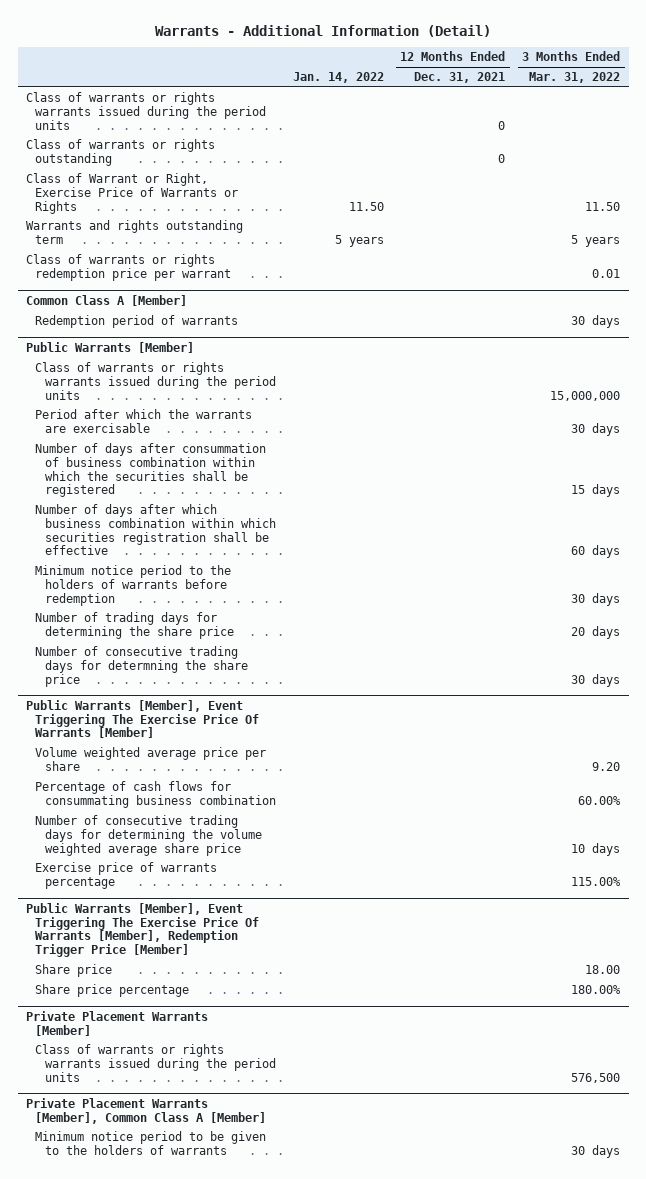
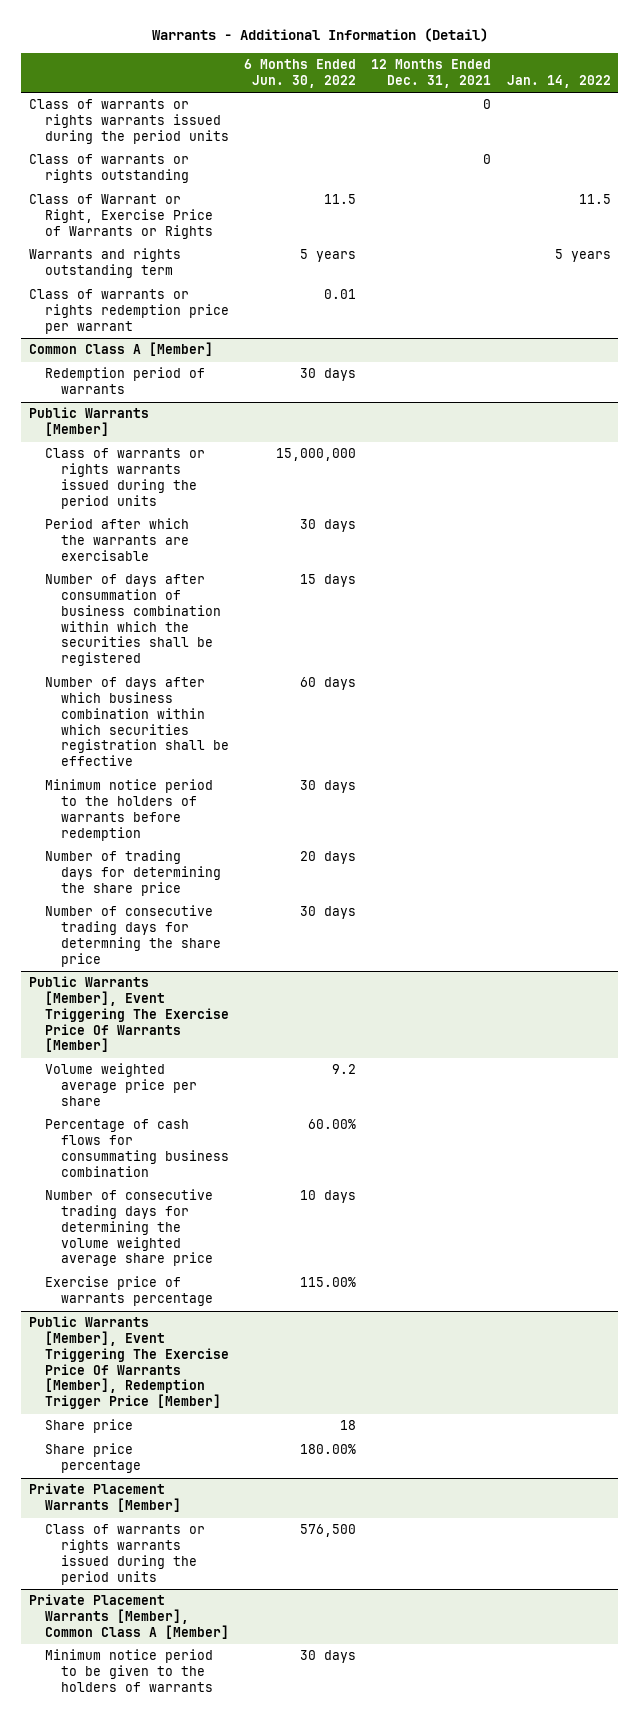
- | Jan. 14, 2022 | 12 Months Ended Dec. 31, 2021 | 3 Months Ended Mar. 31, 2022
+ | 6 Months Ended Jun. 30, 2022 | 12 Months Ended Dec. 31, 2021 | Jan. 14, 2022
- Class of Warrant or Right, Exercise Price of Warrants or Rights | 11.50 | | 11.50
+ Class of Warrant or Right, Exercise Price of Warrants or Rights | 11.5 | | 11.5

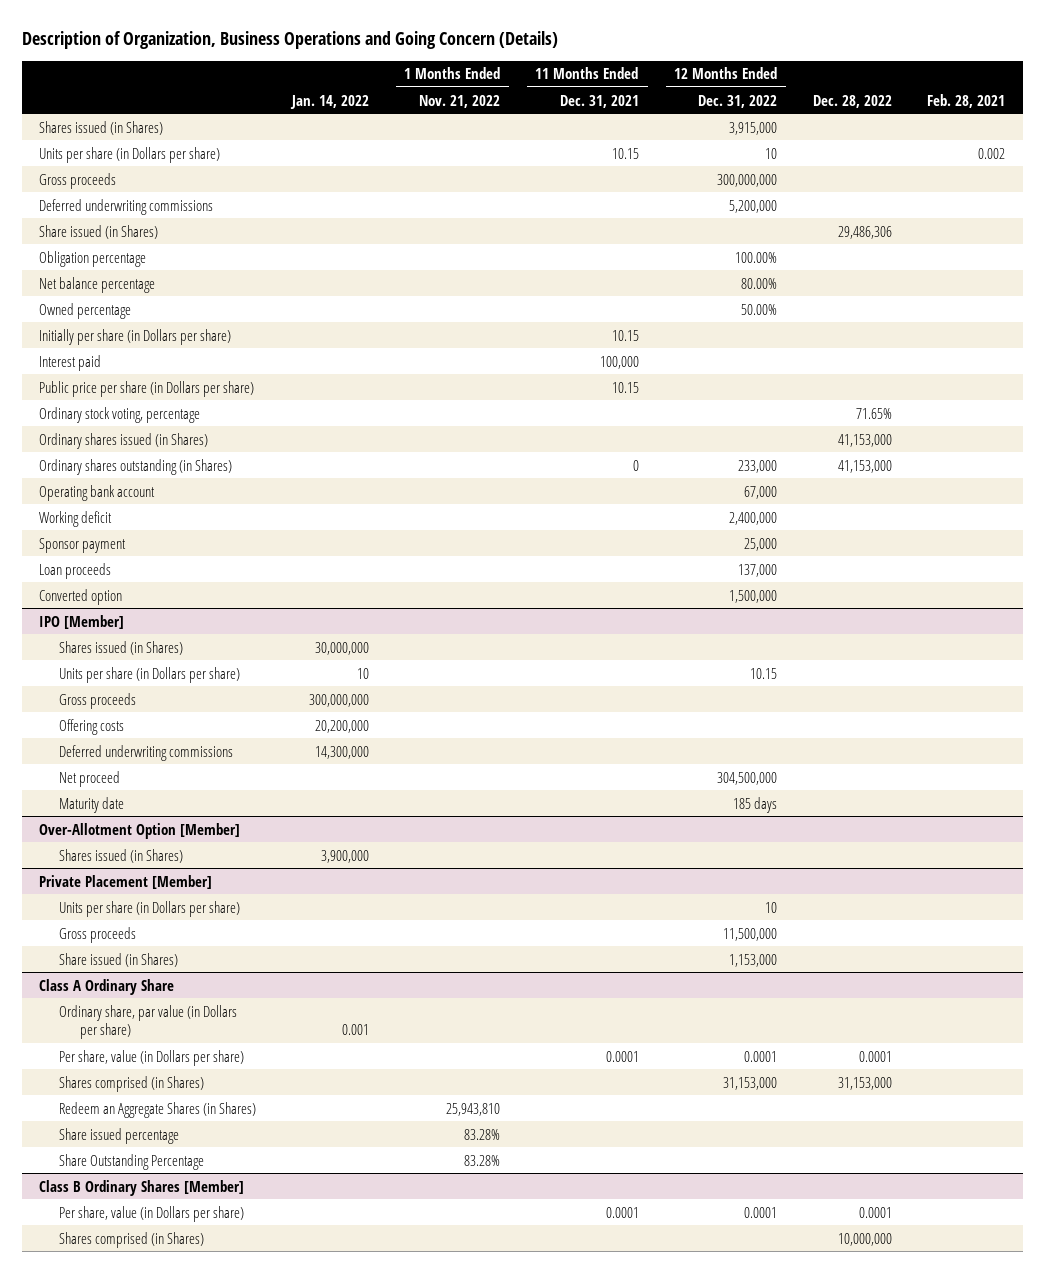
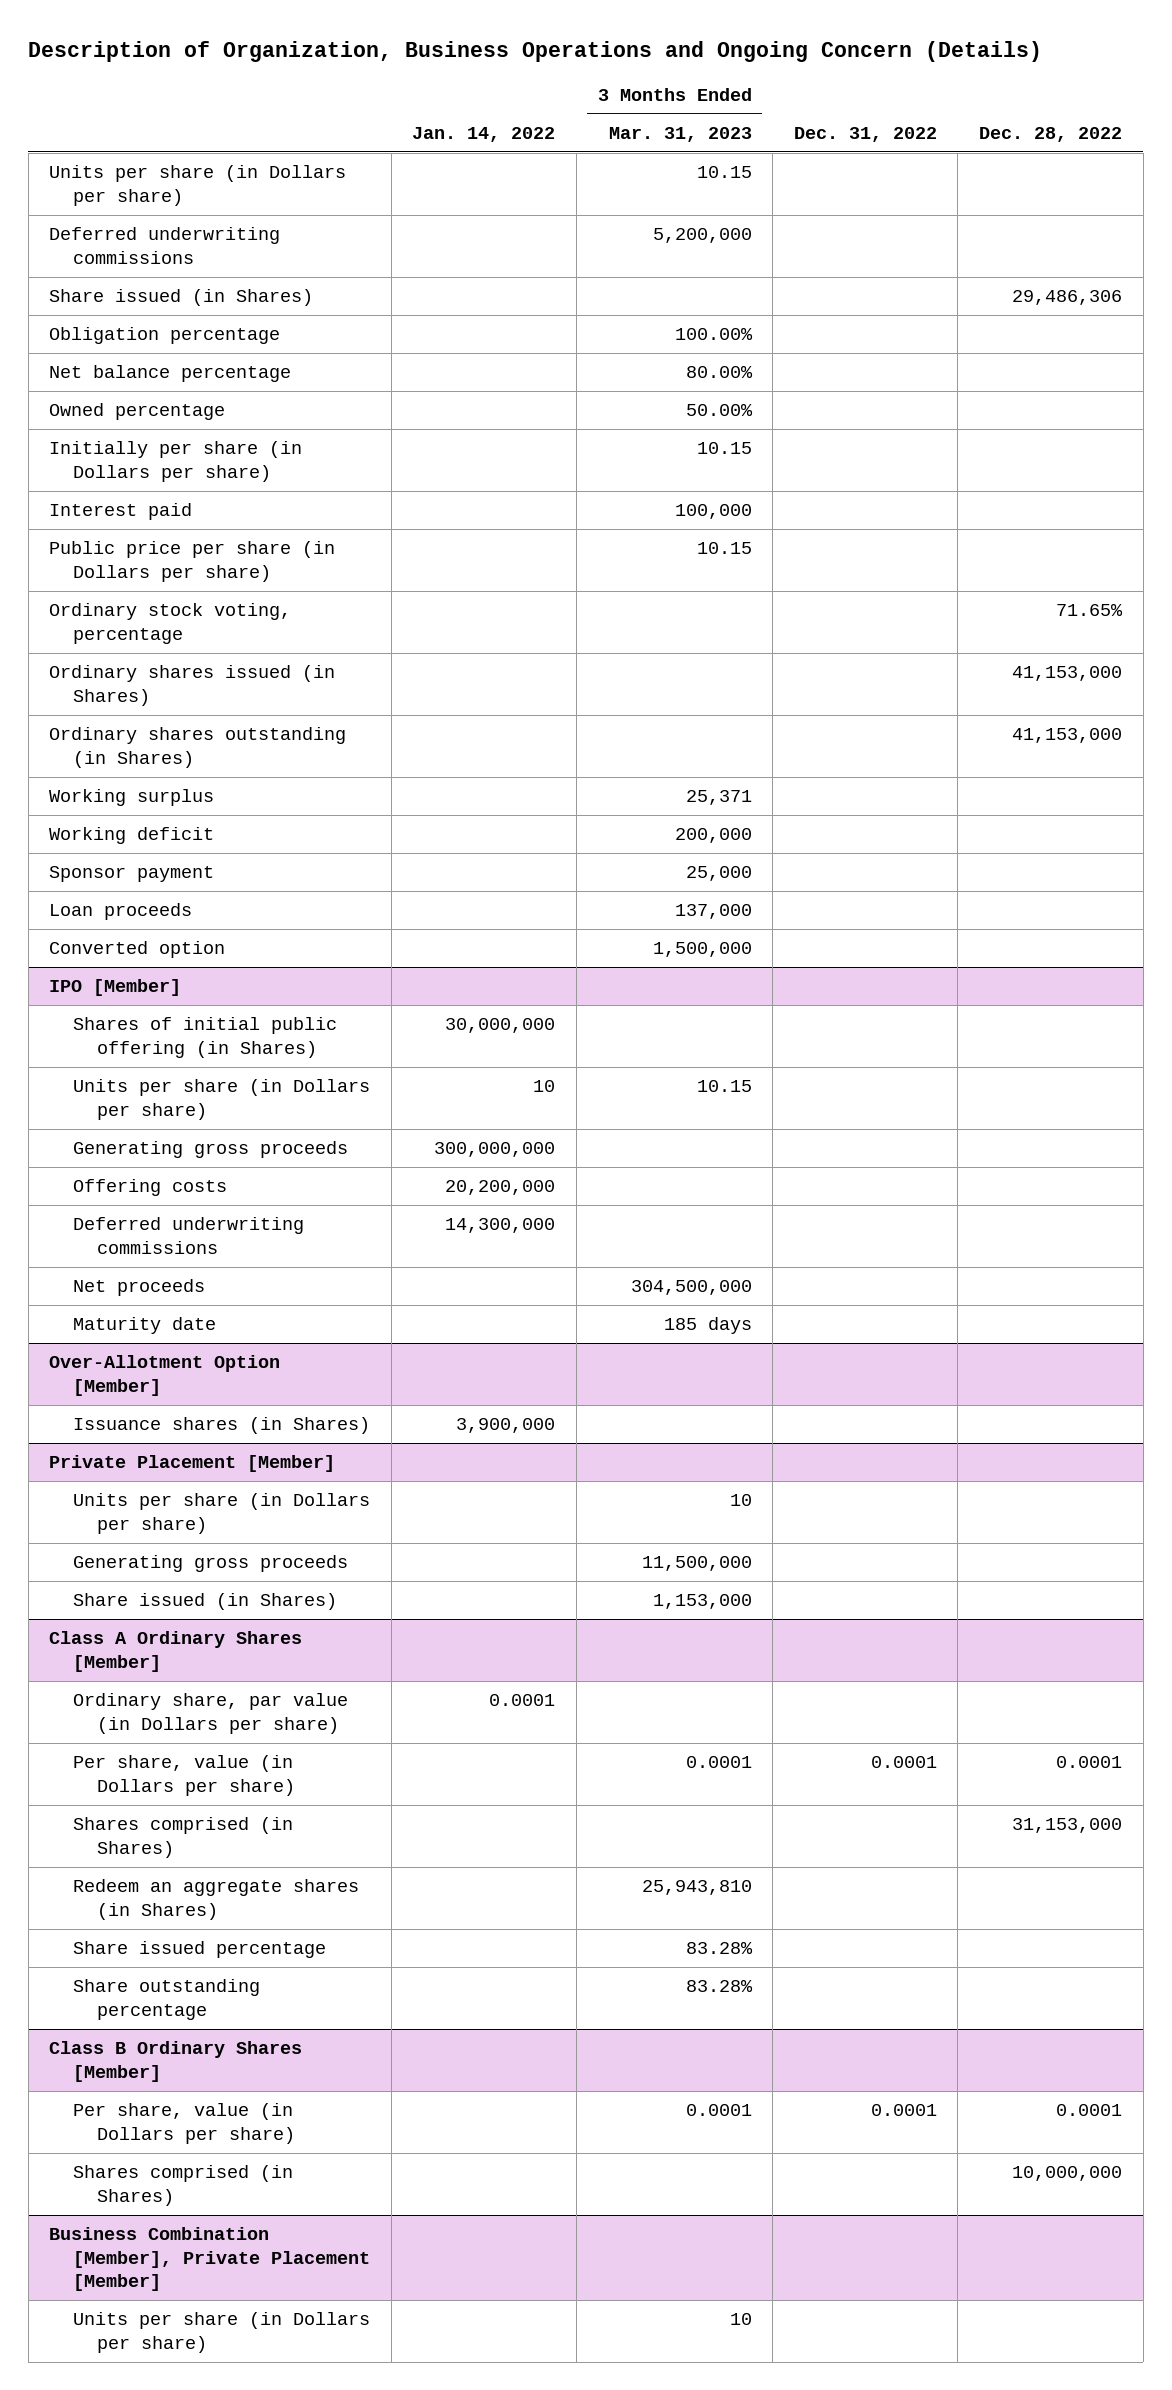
- Description of Organization, Business Operations and Going Concern (Details)
+ Description of Organization, Business Operations and Ongoing Concern (Details)
- | Jan. 14, 2022 | 1 Months Ended Nov. 21, 2022 | 11 Months Ended Dec. 31, 2021 | 12 Months Ended Dec. 31, 2022 | Dec. 28, 2022 | Feb. 28, 2021
+ | Jan. 14, 2022 | 3 Months Ended Mar. 31, 2023 | Dec. 31, 2022 | Dec. 28, 2022
- Shares issued (in Shares) | | | | 3,915,000 | |
- Gross proceeds | | | | 300,000,000 | |
- Operating bank account | | | | 67,000 | |
+ Working surplus | | 25,371 | |
@ IPO [Member]
- Shares issued (in Shares) | 30,000,000 | | | | |
+ Shares of initial public offering (in Shares) | 30,000,000 | | |
- Gross proceeds | 300,000,000 | | | | |
+ Generating gross proceeds | 300,000,000 | | |
- Net proceed | | | | 304,500,000 | |
+ Net proceeds | | 304,500,000 | |
@ Over-Allotment Option [Member]
- Shares issued (in Shares) | 3,900,000 | | | | |
+ Issuance shares (in Shares) | 3,900,000 | | |
@ Private Placement [Member]
- Gross proceeds | | | | 11,500,000 | |
+ Generating gross proceeds | | 11,500,000 | |
- Class A Ordinary Share
- Ordinary share, par value (in Dollars per share) | 0.001 | | | | |
+ Class A Ordinary Shares [Member]
+ Ordinary share, par value (in Dollars per share) | 0.0001 | | |
- Redeem an Aggregate Shares (in Shares) | | 25,943,810 | | | |
+ Redeem an aggregate shares (in Shares) | | 25,943,810 | |
- Share Outstanding Percentage | | 83.28% | | | |
+ Share outstanding percentage | | 83.28% | |
+ Business Combination [Member], Private Placement [Member]
+ Units per share (in Dollars per share) | | 10 | |

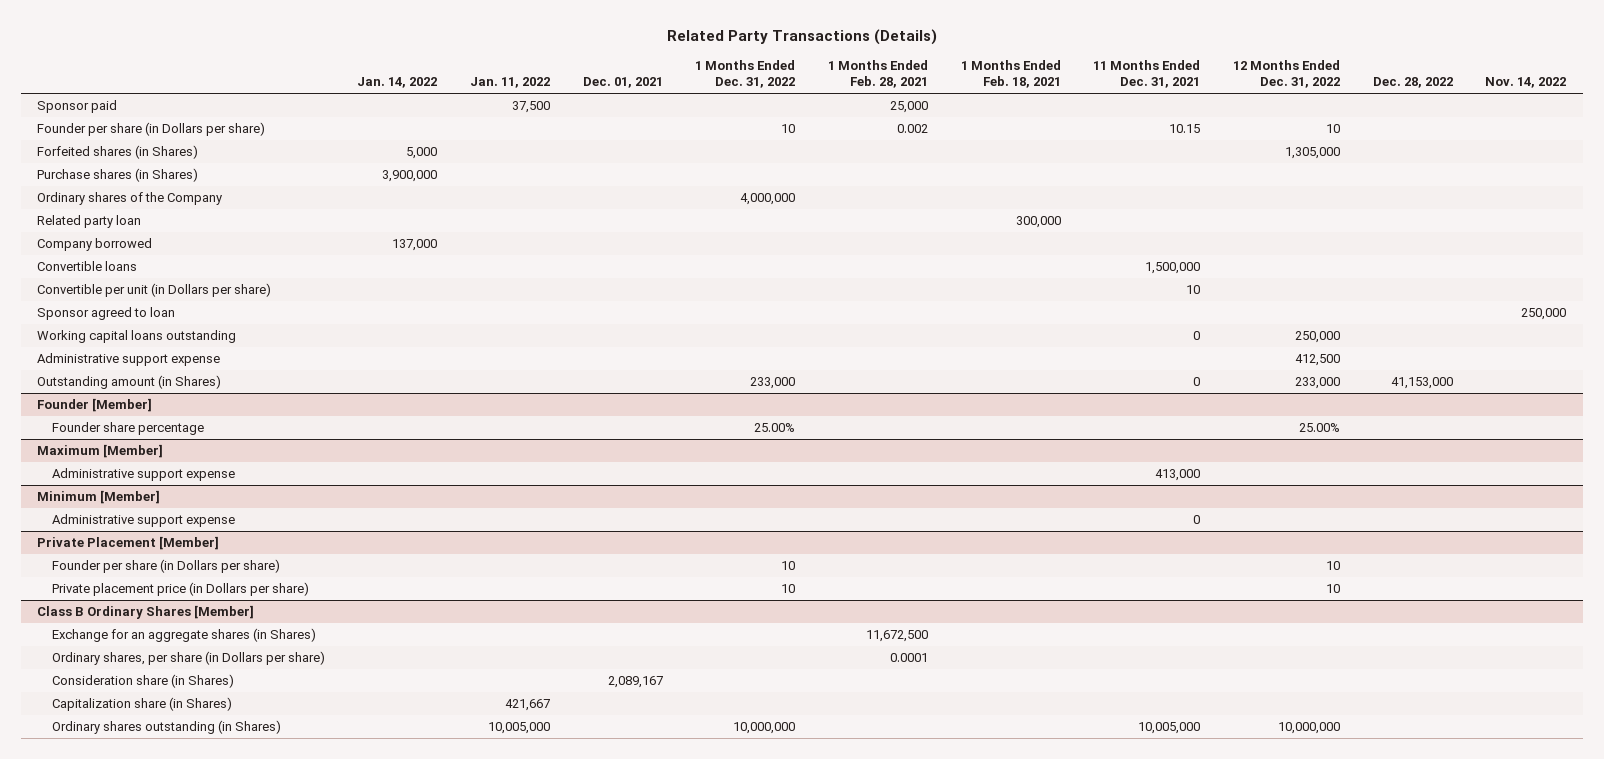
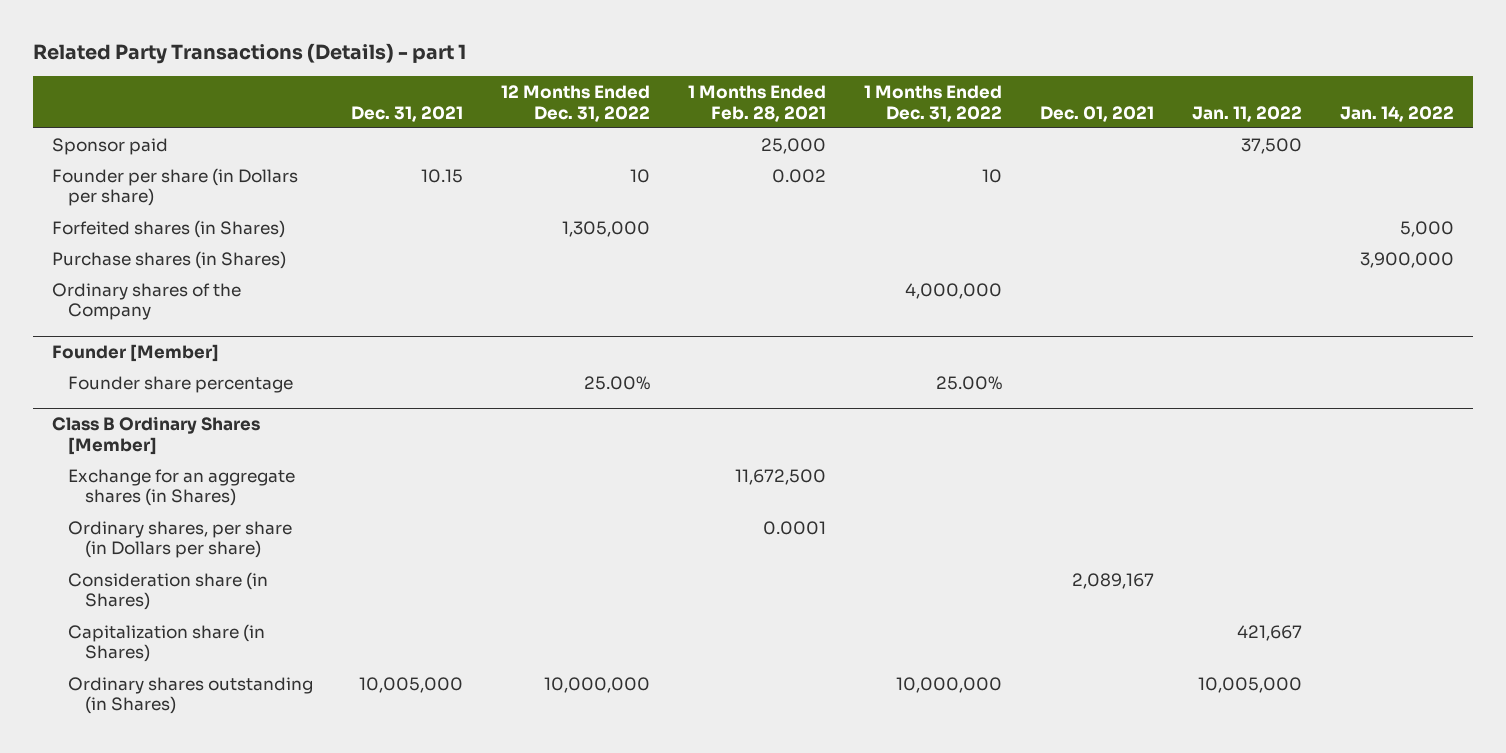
- Related Party Transactions (Details)
+ Related Party Transactions (Details) - part 1
- | Jan. 14, 2022 | Jan. 11, 2022 | Dec. 01, 2021 | 1 Months Ended Dec. 31, 2022 | 1 Months Ended Feb. 28, 2021 | 1 Months Ended Feb. 18, 2021 | 11 Months Ended Dec. 31, 2021 | 12 Months Ended Dec. 31, 2022 | Dec. 28, 2022 | Nov. 14, 2022
+ | Dec. 31, 2021 | 12 Months Ended Dec. 31, 2022 | 1 Months Ended Feb. 28, 2021 | 1 Months Ended Dec. 31, 2022 | Dec. 01, 2021 | Jan. 11, 2022 | Jan. 14, 2022
- Related party loan | | | | | | 300,000 | | | |
- Company borrowed | 137,000 | | | | | | | | |
- Convertible loans | | | | | | | 1,500,000 | | |
- Convertible per unit (in Dollars per share) | | | | | | | 10 | | |
- Sponsor agreed to loan | | | | | | | | | | 250,000
- Working capital loans outstanding | | | | | | | 0 | 250,000 | |
- Administrative support expense | | | | | | | | 412,500 | |
- Outstanding amount (in Shares) | | | | 233,000 | | | 0 | 233,000 | 41,153,000 |
- Maximum [Member]
- Administrative support expense | | | | | | | 413,000 | | |
- Minimum [Member]
- Administrative support expense | | | | | | | 0 | | |
- Private Placement [Member]
- Founder per share (in Dollars per share) | | | | 10 | | | | 10 | |
- Private placement price (in Dollars per share) | | | | 10 | | | | 10 | |

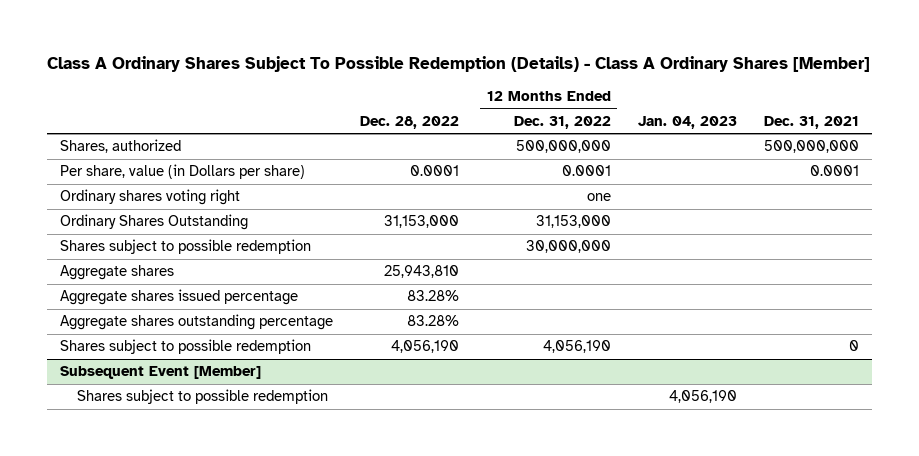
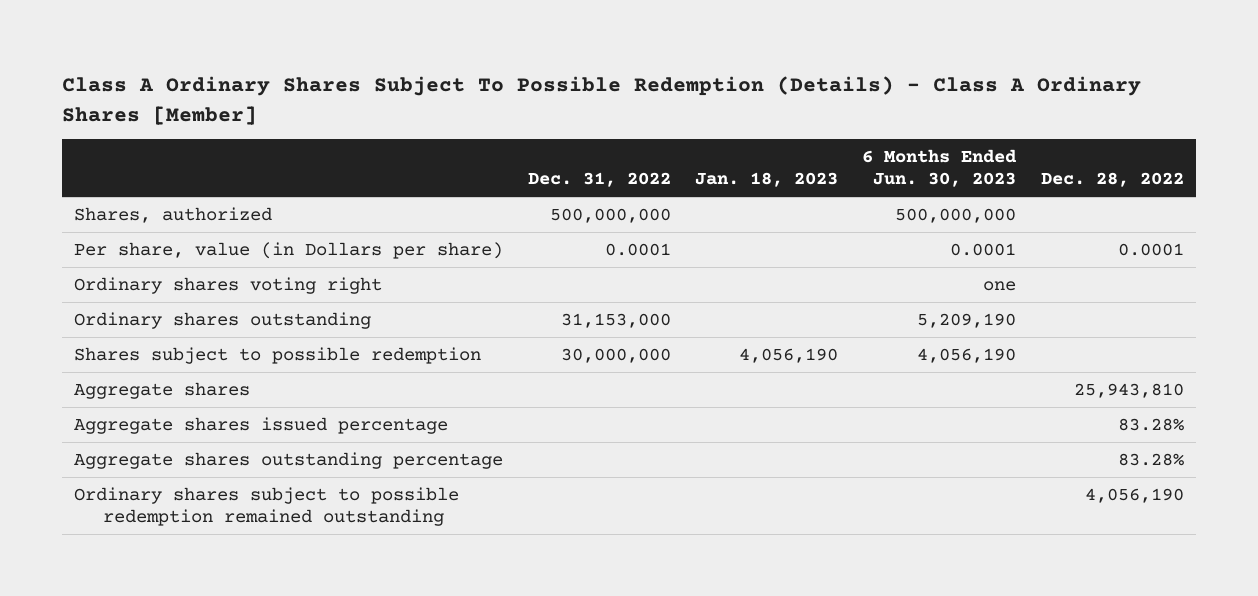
- | Dec. 28, 2022 | 12 Months Ended Dec. 31, 2022 | Jan. 04, 2023 | Dec. 31, 2021
+ | Dec. 31, 2022 | Jan. 18, 2023 | 6 Months Ended Jun. 30, 2023 | Dec. 28, 2022
- Ordinary Shares Outstanding | 31,153,000 | 31,153,000 | |
+ Ordinary shares outstanding | 31,153,000 | | 5,209,190 |
- Shares subject to possible redemption | 4,056,190 | 4,056,190 | | 0
- Subsequent Event [Member]
- Shares subject to possible redemption | | | 4,056,190 |
+ Ordinary shares subject to possible redemption remained outstanding | | | | 4,056,190

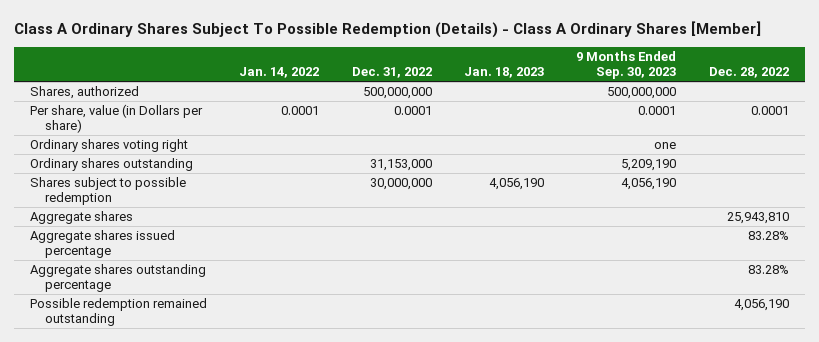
- | Dec. 31, 2022 | Jan. 18, 2023 | 6 Months Ended Jun. 30, 2023 | Dec. 28, 2022
+ | Jan. 14, 2022 | Dec. 31, 2022 | Jan. 18, 2023 | 9 Months Ended Sep. 30, 2023 | Dec. 28, 2022
- Ordinary shares subject to possible redemption remained outstanding | | | | 4,056,190
+ Possible redemption remained outstanding | | | | | 4,056,190

